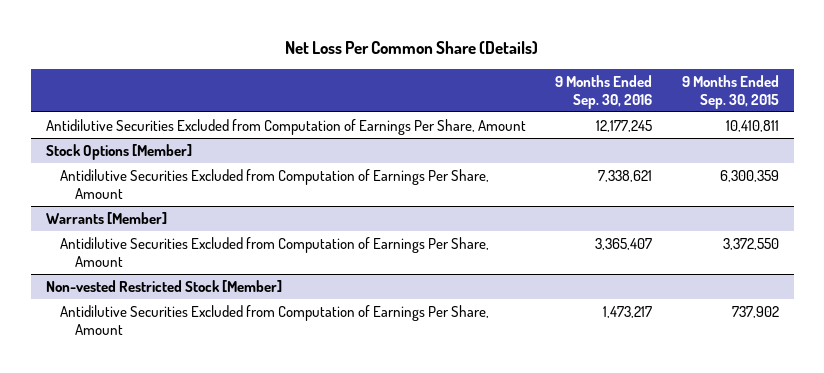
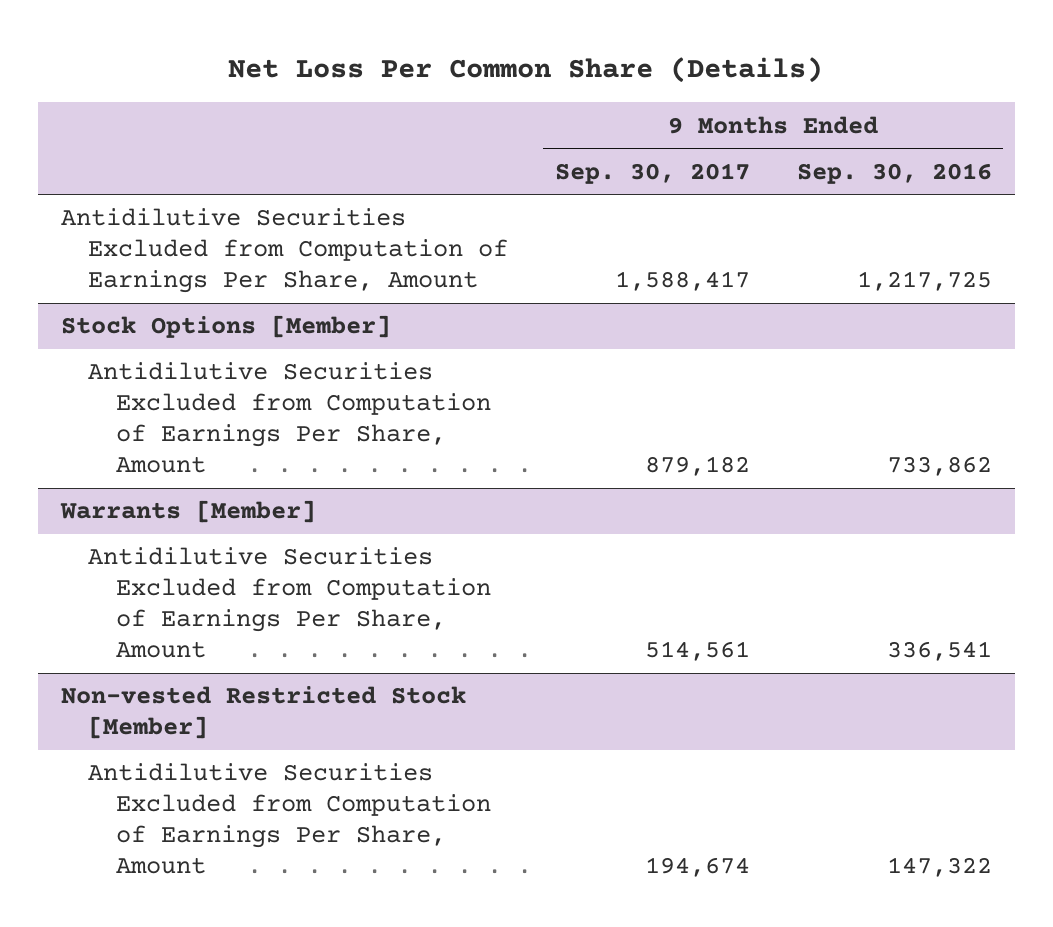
- | 9 Months Ended Sep. 30, 2016 | 9 Months Ended Sep. 30, 2015
+ | 9 Months Ended Sep. 30, 2017 | 9 Months Ended Sep. 30, 2016
- Antidilutive Securities Excluded from Computation of Earnings Per Share, Amount | 12,177,245 | 10,410,811
+ Antidilutive Securities Excluded from Computation of Earnings Per Share, Amount | 1,588,417 | 1,217,725
@ Stock Options [Member]
- Antidilutive Securities Excluded from Computation of Earnings Per Share, Amount | 7,338,621 | 6,300,359
+ Antidilutive Securities Excluded from Computation of Earnings Per Share, Amount | 879,182 | 733,862
@ Warrants [Member]
- Antidilutive Securities Excluded from Computation of Earnings Per Share, Amount | 3,365,407 | 3,372,550
+ Antidilutive Securities Excluded from Computation of Earnings Per Share, Amount | 514,561 | 336,541
@ Non-vested Restricted Stock [Member]
- Antidilutive Securities Excluded from Computation of Earnings Per Share, Amount | 1,473,217 | 737,902
+ Antidilutive Securities Excluded from Computation of Earnings Per Share, Amount | 194,674 | 147,322

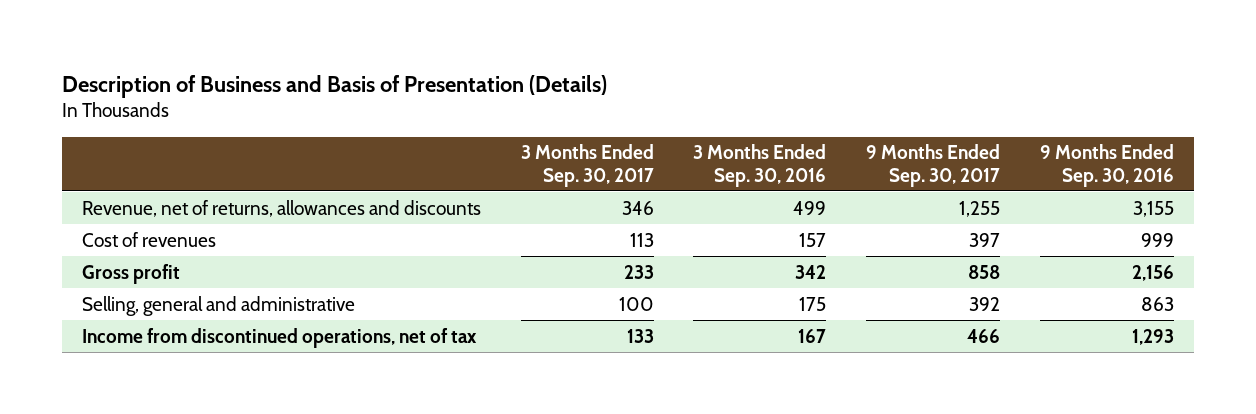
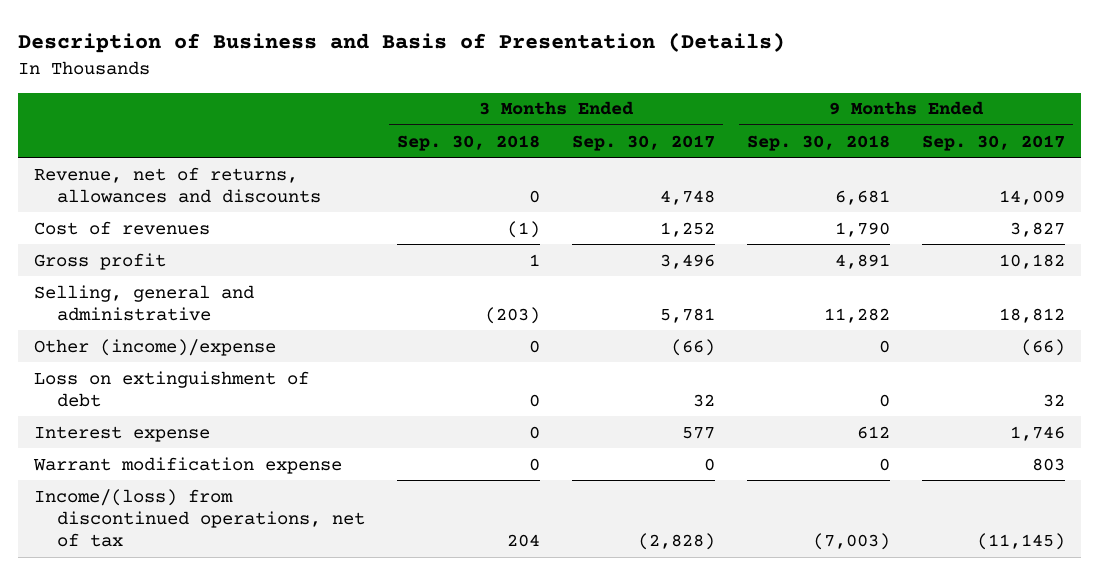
- | 3 Months Ended Sep. 30, 2017 | 3 Months Ended Sep. 30, 2016 | 9 Months Ended Sep. 30, 2017 | 9 Months Ended Sep. 30, 2016
+ | 3 Months Ended Sep. 30, 2018 | 3 Months Ended Sep. 30, 2017 | 9 Months Ended Sep. 30, 2018 | 9 Months Ended Sep. 30, 2017
- Revenue, net of returns, allowances and discounts | 346 | 499 | 1,255 | 3,155
- Cost of revenues | 113 | 157 | 397 | 999
- Gross profit | 233 | 342 | 858 | 2,156
- Selling, general and administrative | 100 | 175 | 392 | 863
- Income from discontinued operations, net of tax | 133 | 167 | 466 | 1,293
+ Revenue, net of returns, allowances and discounts | 0 | 4,748 | 6,681 | 14,009
+ Cost of revenues | (1) | 1,252 | 1,790 | 3,827
+ Gross profit | 1 | 3,496 | 4,891 | 10,182
+ Selling, general and administrative | (203) | 5,781 | 11,282 | 18,812
+ Other (income)/expense | 0 | (66) | 0 | (66)
+ Loss on extinguishment of debt | 0 | 32 | 0 | 32
+ Interest expense | 0 | 577 | 612 | 1,746
+ Warrant modification expense | 0 | 0 | 0 | 803
+ Income/(loss) from discontinued operations, net of tax | 204 | (2,828) | (7,003) | (11,145)

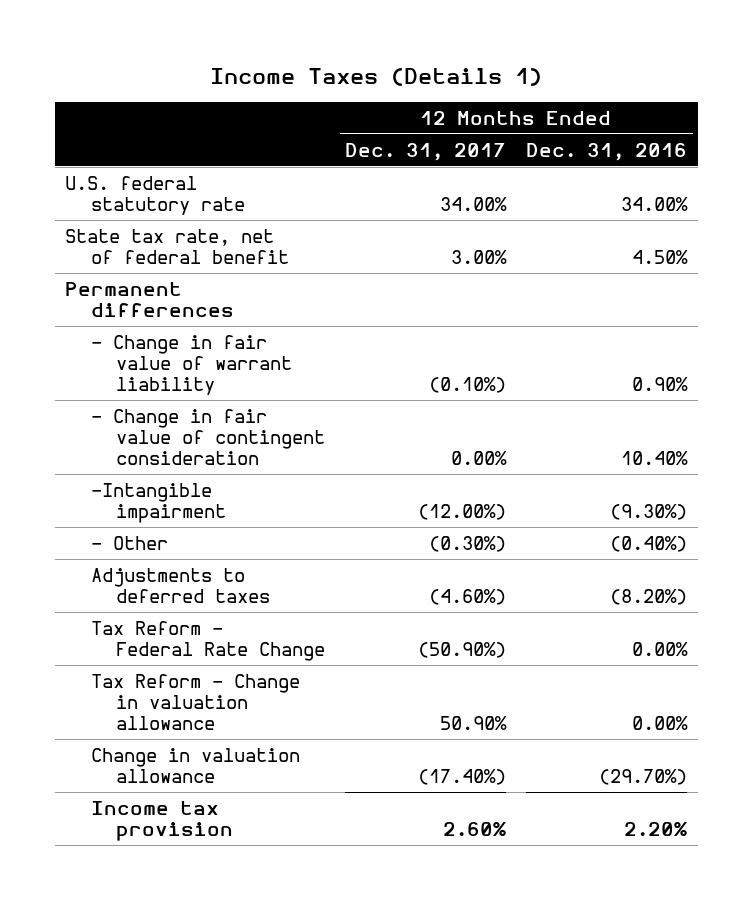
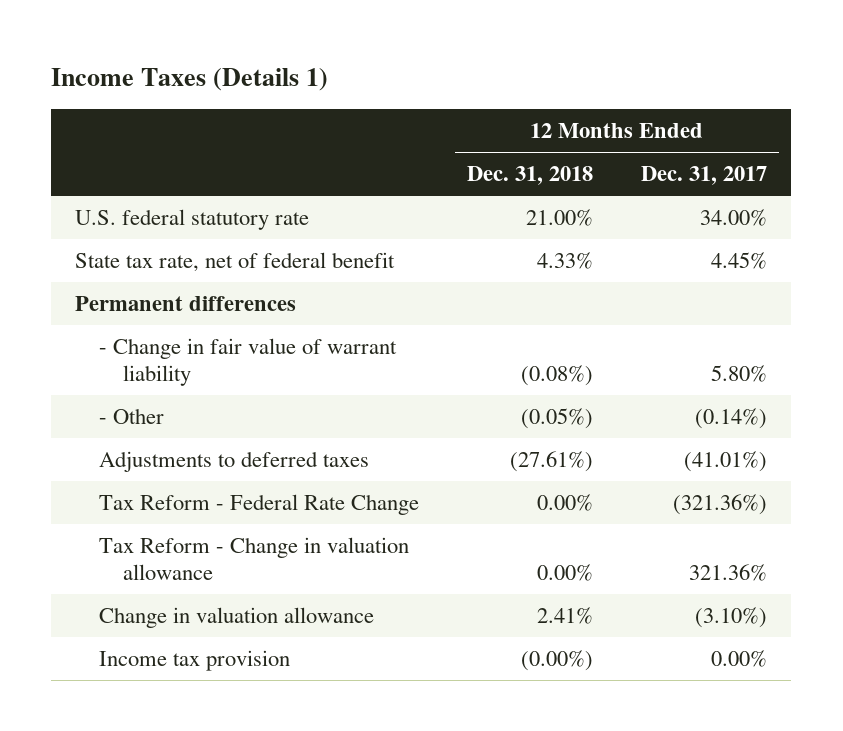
- | 12 Months Ended Dec. 31, 2017 | 12 Months Ended Dec. 31, 2016
+ | 12 Months Ended Dec. 31, 2018 | 12 Months Ended Dec. 31, 2017
- State tax rate, net of federal benefit | 3.00% | 4.50%
+ State tax rate, net of federal benefit | 4.33% | 4.45%
- - Change in fair value of warrant liability | (0.10%) | 0.90%
- - Change in fair value of contingent consideration | 0.00% | 10.40%
- -Intangible impairment | (12.00%) | (9.30%)
- - Other | (0.30%) | (0.40%)
- Adjustments to deferred taxes | (4.60%) | (8.20%)
- Tax Reform - Federal Rate Change | (50.90%) | 0.00%
- Tax Reform - Change in valuation allowance | 50.90% | 0.00%
- Change in valuation allowance | (17.40%) | (29.70%)
- Income tax provision | 2.60% | 2.20%
+ - Change in fair value of warrant liability | (0.08%) | 5.80%
+ - Other | (0.05%) | (0.14%)
+ Adjustments to deferred taxes | (27.61%) | (41.01%)
+ Tax Reform - Federal Rate Change | 0.00% | (321.36%)
+ Tax Reform - Change in valuation allowance | 0.00% | 321.36%
+ Change in valuation allowance | 2.41% | (3.10%)
+ Income tax provision | (0.00%) | 0.00%

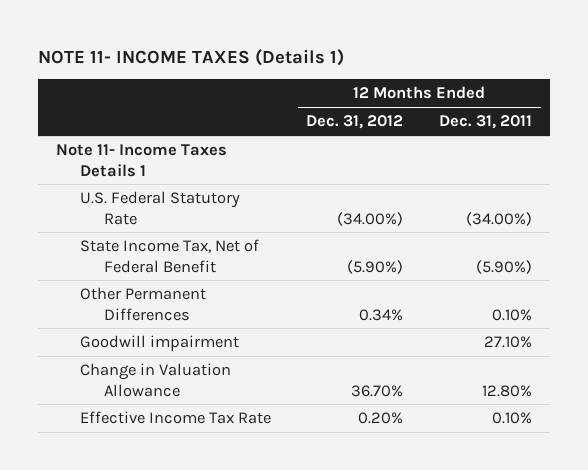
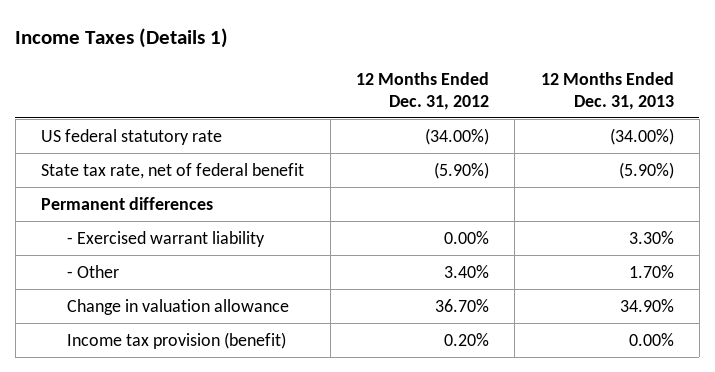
- NOTE 11- INCOME TAXES (Details 1)
+ Income Taxes (Details 1)
- | 12 Months Ended Dec. 31, 2012 | 12 Months Ended Dec. 31, 2011
+ | 12 Months Ended Dec. 31, 2012 | 12 Months Ended Dec. 31, 2013
- Note 11- Income Taxes Details 1
- U.S. Federal Statutory Rate | (34.00%) | (34.00%)
- State Income Tax, Net of Federal Benefit | (5.90%) | (5.90%)
- Other Permanent Differences | 0.34% | 0.10%
- Goodwill impairment | | 27.10%
- Change in Valuation Allowance | 36.70% | 12.80%
- Effective Income Tax Rate | 0.20% | 0.10%
+ US federal statutory rate | (34.00%) | (34.00%)
+ State tax rate, net of federal benefit | (5.90%) | (5.90%)
+ Permanent differences
+ - Exercised warrant liability | 0.00% | 3.30%
+ - Other | 3.40% | 1.70%
+ Change in valuation allowance | 36.70% | 34.90%
+ Income tax provision (benefit) | 0.20% | 0.00%

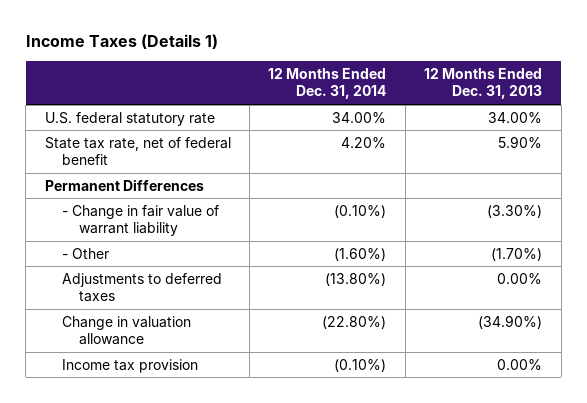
- | 12 Months Ended Dec. 31, 2012 | 12 Months Ended Dec. 31, 2013
+ | 12 Months Ended Dec. 31, 2014 | 12 Months Ended Dec. 31, 2013
- US federal statutory rate | (34.00%) | (34.00%)
- State tax rate, net of federal benefit | (5.90%) | (5.90%)
- Permanent differences
- - Exercised warrant liability | 0.00% | 3.30%
- - Other | 3.40% | 1.70%
- Change in valuation allowance | 36.70% | 34.90%
- Income tax provision (benefit) | 0.20% | 0.00%
+ U.S. federal statutory rate | 34.00% | 34.00%
+ State tax rate, net of federal benefit | 4.20% | 5.90%
+ Permanent Differences
+ - Change in fair value of warrant liability | (0.10%) | (3.30%)
+ - Other | (1.60%) | (1.70%)
+ Adjustments to deferred taxes | (13.80%) | 0.00%
+ Change in valuation allowance | (22.80%) | (34.90%)
+ Income tax provision | (0.10%) | 0.00%

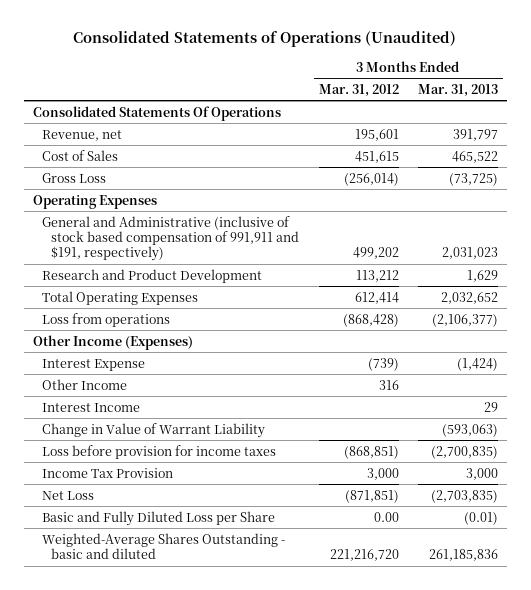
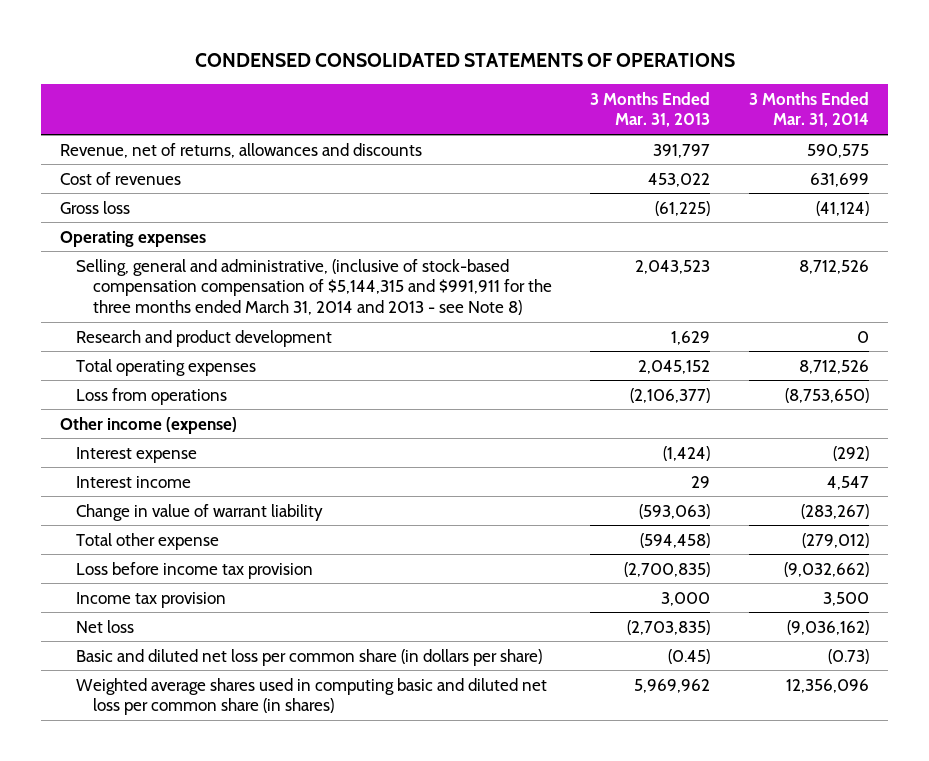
- Consolidated Statements of Operations (Unaudited)
+ CONDENSED CONSOLIDATED STATEMENTS OF OPERATIONS
- | 3 Months Ended Mar. 31, 2012 | 3 Months Ended Mar. 31, 2013
+ | 3 Months Ended Mar. 31, 2013 | 3 Months Ended Mar. 31, 2014
- Consolidated Statements Of Operations
- Revenue, net | 195,601 | 391,797
- Cost of Sales | 451,615 | 465,522
- Gross Loss | (256,014) | (73,725)
- Operating Expenses
- General and Administrative (inclusive of stock based compensation of 991,911 and $191, respectively) | 499,202 | 2,031,023
- Research and Product Development | 113,212 | 1,629
- Total Operating Expenses | 612,414 | 2,032,652
+ Revenue, net of returns, allowances and discounts | 391,797 | 590,575
+ Cost of revenues | 453,022 | 631,699
+ Gross loss | (61,225) | (41,124)
+ Operating expenses
+ Selling, general and administrative, (inclusive of stock-based compensation compensation of $5,144,315 and $991,911 for the three months ended March 31, 2014 and 2013 - see Note 8) | 2,043,523 | 8,712,526
+ Research and product development | 1,629 | 0
+ Total operating expenses | 2,045,152 | 8,712,526
- Other Income (Expenses)
- Interest Expense | (739) | (1,424)
- Other Income | 316 |
- Interest Income | | 29
- Change in Value of Warrant Liability | | (593,063)
- Loss before provision for income taxes | (868,851) | (2,700,835)
- Income Tax Provision | 3,000 | 3,000
- Net Loss | (871,851) | (2,703,835)
- Basic and Fully Diluted Loss per Share | 0.00 | (0.01)
- Weighted-Average Shares Outstanding - basic and diluted | 221,216,720 | 261,185,836
+ Other income (expense)
+ Interest expense | (1,424) | (292)
+ Interest income | 29 | 4,547
+ Change in value of warrant liability | (593,063) | (283,267)
+ Total other expense | (594,458) | (279,012)
+ Loss before income tax provision | (2,700,835) | (9,032,662)
+ Income tax provision | 3,000 | 3,500
+ Net loss | (2,703,835) | (9,036,162)
+ Basic and diluted net loss per common share (in dollars per share) | (0.45) | (0.73)
+ Weighted average shares used in computing basic and diluted net loss per common share (in shares) | 5,969,962 | 12,356,096

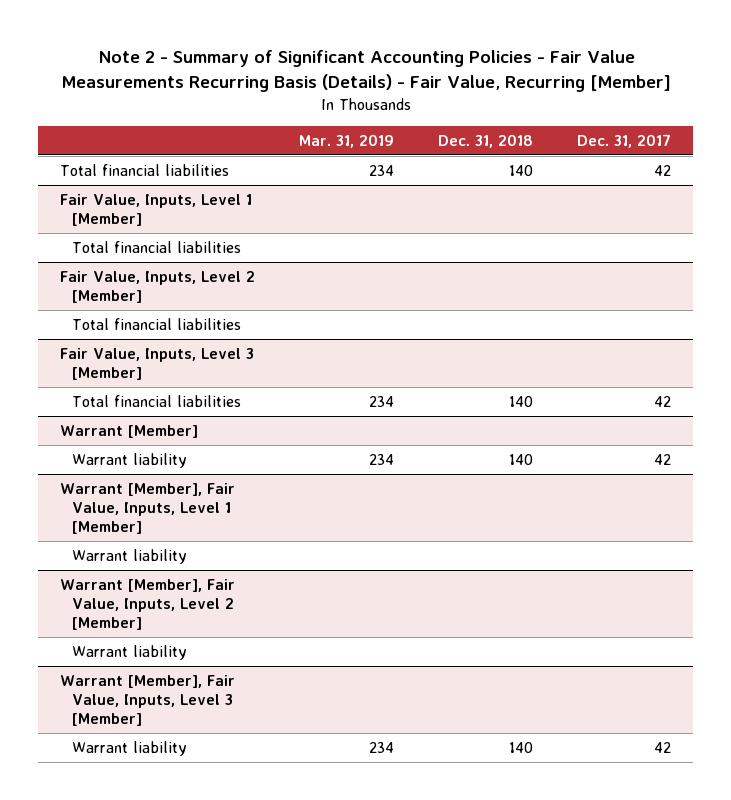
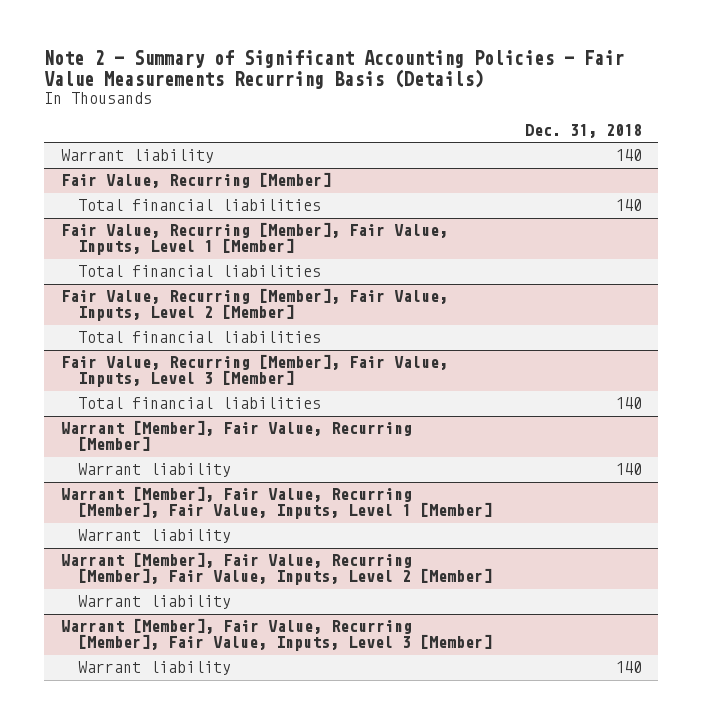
- Note 2 - Summary of Significant Accounting Policies - Fair Value Measurements Recurring Basis (Details) - Fair Value, Recurring [Member]
+ Note 2 - Summary of Significant Accounting Policies - Fair Value Measurements Recurring Basis (Details)
- | Mar. 31, 2019 | Dec. 31, 2018 | Dec. 31, 2017
+ | Dec. 31, 2018
+ Warrant liability | 140
+ Fair Value, Recurring [Member]
- Fair Value, Inputs, Level 1 [Member]
+ Fair Value, Recurring [Member], Fair Value, Inputs, Level 1 [Member]
- Fair Value, Inputs, Level 2 [Member]
+ Fair Value, Recurring [Member], Fair Value, Inputs, Level 2 [Member]
- Fair Value, Inputs, Level 3 [Member]
+ Fair Value, Recurring [Member], Fair Value, Inputs, Level 3 [Member]
- Warrant [Member]
+ Warrant [Member], Fair Value, Recurring [Member]
- Warrant [Member], Fair Value, Inputs, Level 1 [Member]
+ Warrant [Member], Fair Value, Recurring [Member], Fair Value, Inputs, Level 1 [Member]
- Warrant [Member], Fair Value, Inputs, Level 2 [Member]
+ Warrant [Member], Fair Value, Recurring [Member], Fair Value, Inputs, Level 2 [Member]
- Warrant [Member], Fair Value, Inputs, Level 3 [Member]
+ Warrant [Member], Fair Value, Recurring [Member], Fair Value, Inputs, Level 3 [Member]

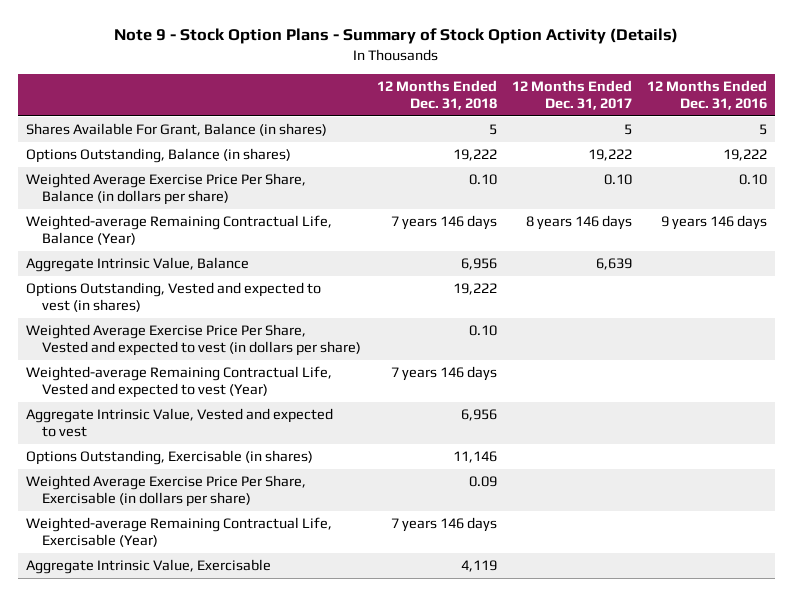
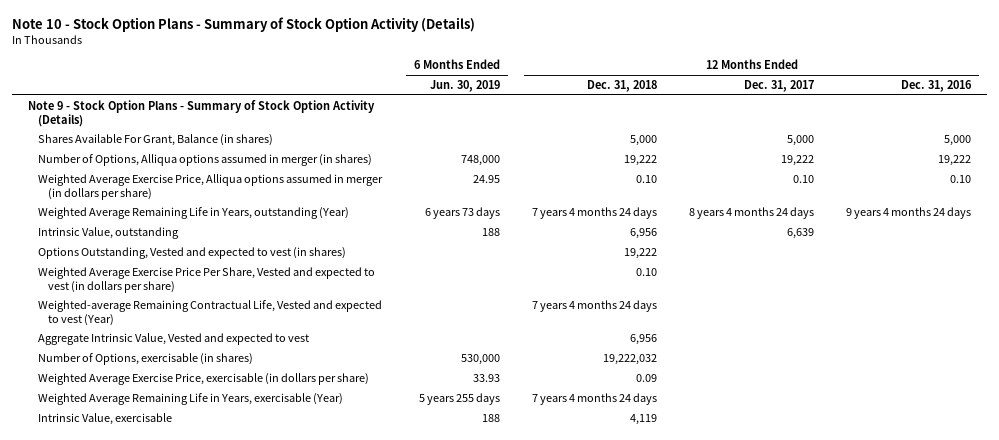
- Note 9 - Stock Option Plans - Summary of Stock Option Activity (Details)
+ Note 10 - Stock Option Plans - Summary of Stock Option Activity (Details)
- | 12 Months Ended Dec. 31, 2018 | 12 Months Ended Dec. 31, 2017 | 12 Months Ended Dec. 31, 2016
+ | 6 Months Ended Jun. 30, 2019 | 12 Months Ended Dec. 31, 2018 | 12 Months Ended Dec. 31, 2017 | 12 Months Ended Dec. 31, 2016
- Shares Available For Grant, Balance (in shares) | 5 | 5 | 5
- Options Outstanding, Balance (in shares) | 19,222 | 19,222 | 19,222
- Weighted Average Exercise Price Per Share, Balance (in dollars per share) | 0.10 | 0.10 | 0.10
- Weighted-average Remaining Contractual Life, Balance (Year) | 7 years 146 days | 8 years 146 days | 9 years 146 days
- Aggregate Intrinsic Value, Balance | 6,956 | 6,639 |
+ Note 9 - Stock Option Plans - Summary of Stock Option Activity (Details)
+ Shares Available For Grant, Balance (in shares) | | 5,000 | 5,000 | 5,000
+ Number of Options, Alliqua options assumed in merger (in shares) | 748,000 | 19,222 | 19,222 | 19,222
+ Weighted Average Exercise Price, Alliqua options assumed in merger (in dollars per share) | 24.95 | 0.10 | 0.10 | 0.10
+ Weighted Average Remaining Life in Years, outstanding (Year) | 6 years 73 days | 7 years 4 months 24 days | 8 years 4 months 24 days | 9 years 4 months 24 days
+ Intrinsic Value, outstanding | 188 | 6,956 | 6,639 |
- Weighted-average Remaining Contractual Life, Vested and expected to vest (Year) | 7 years 146 days | |
+ Weighted-average Remaining Contractual Life, Vested and expected to vest (Year) | | 7 years 4 months 24 days | |
- Options Outstanding, Exercisable (in shares) | 11,146 | |
- Weighted Average Exercise Price Per Share, Exercisable (in dollars per share) | 0.09 | |
- Weighted-average Remaining Contractual Life, Exercisable (Year) | 7 years 146 days | |
- Aggregate Intrinsic Value, Exercisable | 4,119 | |
+ Number of Options, exercisable (in shares) | 530,000 | 19,222,032 | |
+ Weighted Average Exercise Price, exercisable (in dollars per share) | 33.93 | 0.09 | |
+ Weighted Average Remaining Life in Years, exercisable (Year) | 5 years 255 days | 7 years 4 months 24 days | |
+ Intrinsic Value, exercisable | 188 | 4,119 | |

